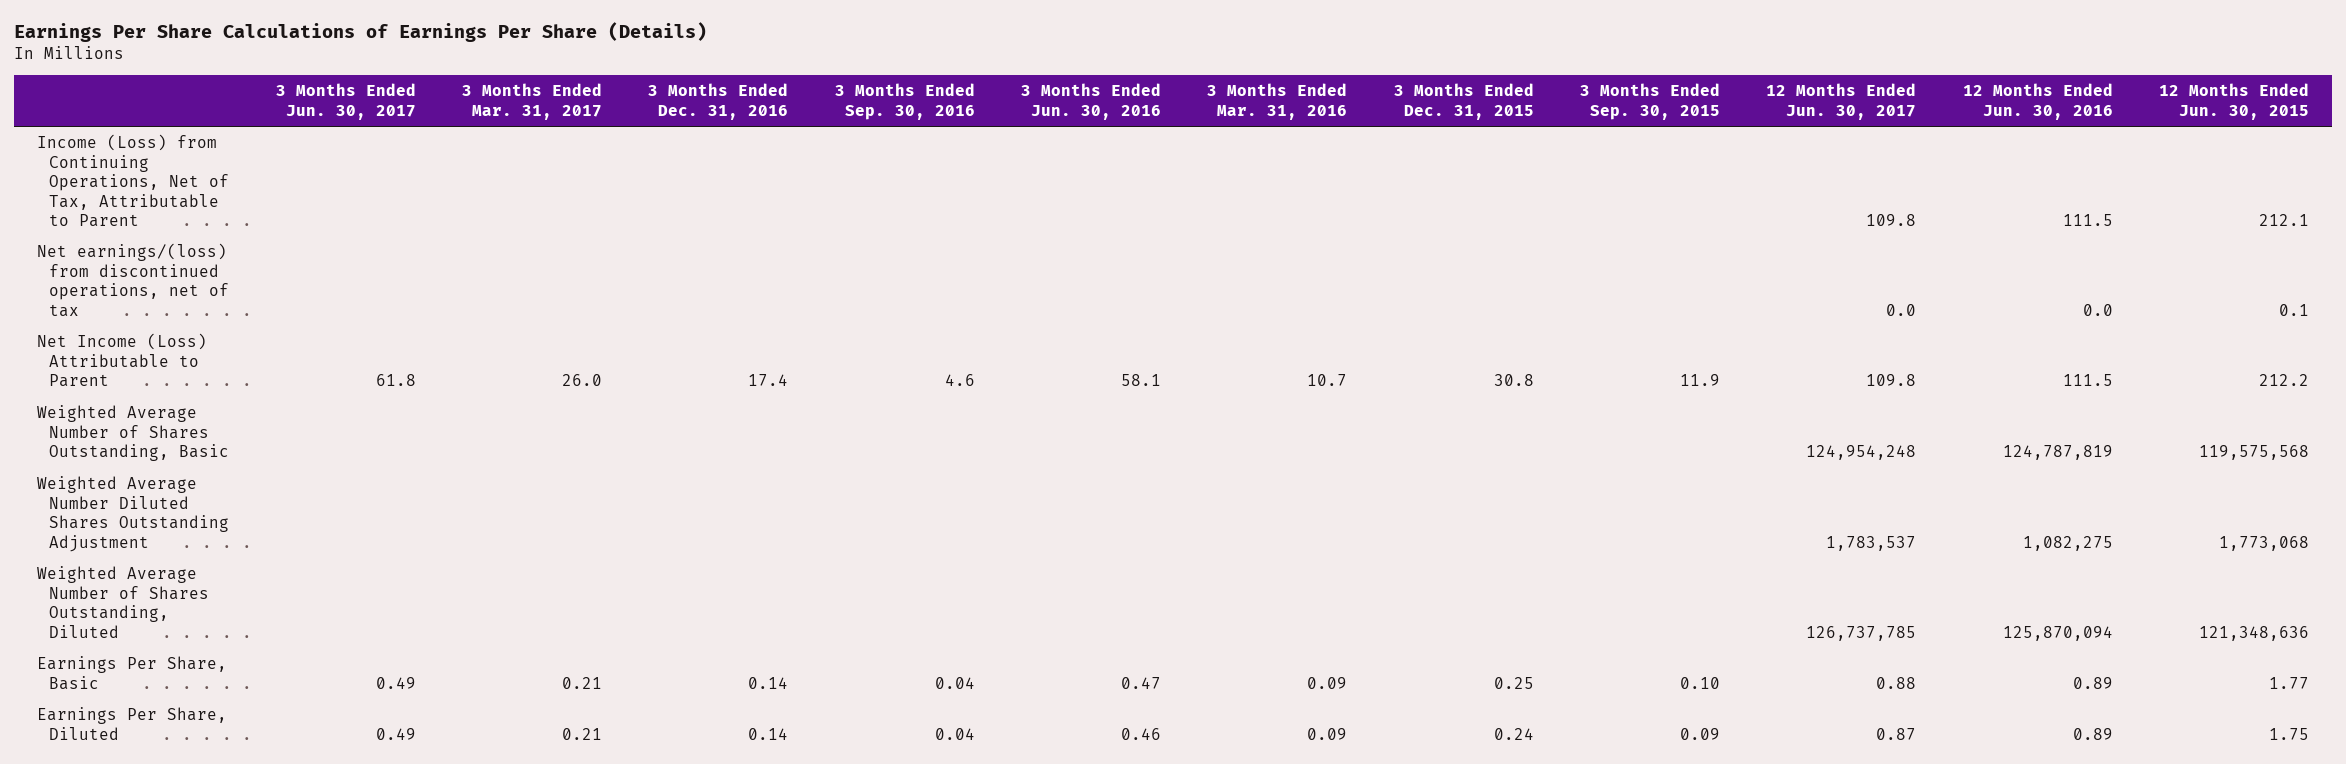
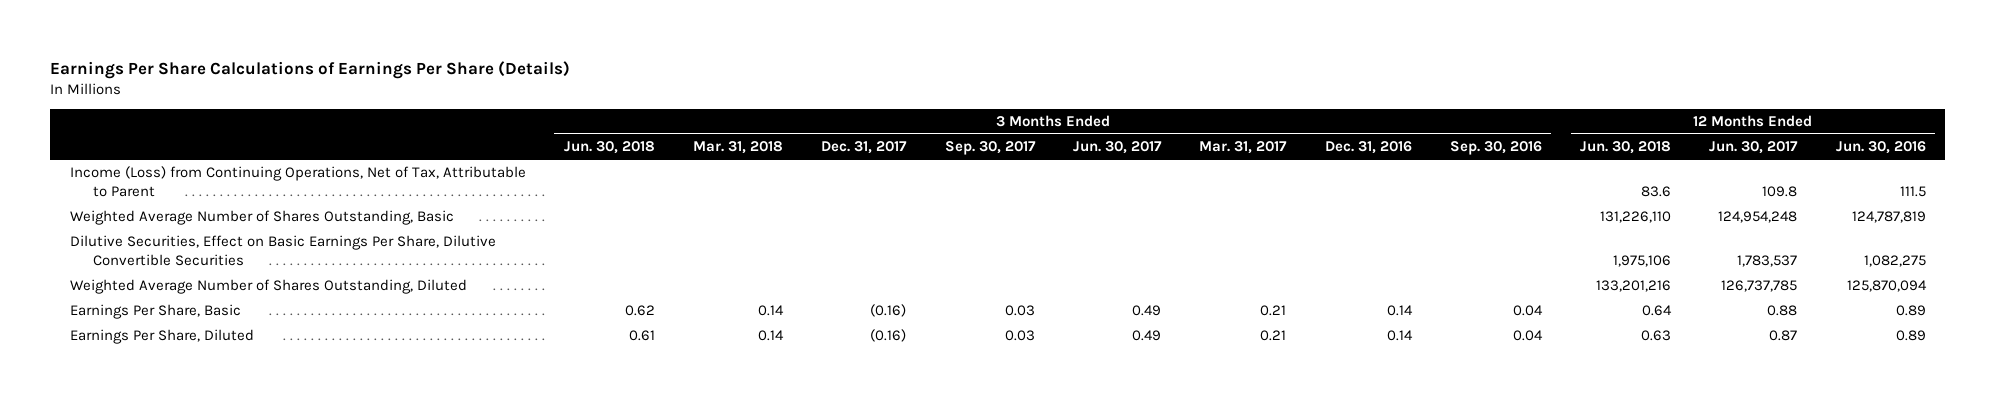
- | 3 Months Ended Jun. 30, 2017 | 3 Months Ended Mar. 31, 2017 | 3 Months Ended Dec. 31, 2016 | 3 Months Ended Sep. 30, 2016 | 3 Months Ended Jun. 30, 2016 | 3 Months Ended Mar. 31, 2016 | 3 Months Ended Dec. 31, 2015 | 3 Months Ended Sep. 30, 2015 | 12 Months Ended Jun. 30, 2017 | 12 Months Ended Jun. 30, 2016 | 12 Months Ended Jun. 30, 2015
+ | 3 Months Ended Jun. 30, 2018 | 3 Months Ended Mar. 31, 2018 | 3 Months Ended Dec. 31, 2017 | 3 Months Ended Sep. 30, 2017 | 3 Months Ended Jun. 30, 2017 | 3 Months Ended Mar. 31, 2017 | 3 Months Ended Dec. 31, 2016 | 3 Months Ended Sep. 30, 2016 | 12 Months Ended Jun. 30, 2018 | 12 Months Ended Jun. 30, 2017 | 12 Months Ended Jun. 30, 2016
- Net earnings/(loss) from discontinued operations, net of tax | | | | | | | | | 0.0 | 0.0 | 0.1
- Net Income (Loss) Attributable to Parent | 61.8 | 26.0 | 17.4 | 4.6 | 58.1 | 10.7 | 30.8 | 11.9 | 109.8 | 111.5 | 212.2
- Weighted Average Number Diluted Shares Outstanding Adjustment | | | | | | | | | 1,783,537 | 1,082,275 | 1,773,068
+ Dilutive Securities, Effect on Basic Earnings Per Share, Dilutive Convertible Securities | | | | | | | | | 1,975,106 | 1,783,537 | 1,082,275

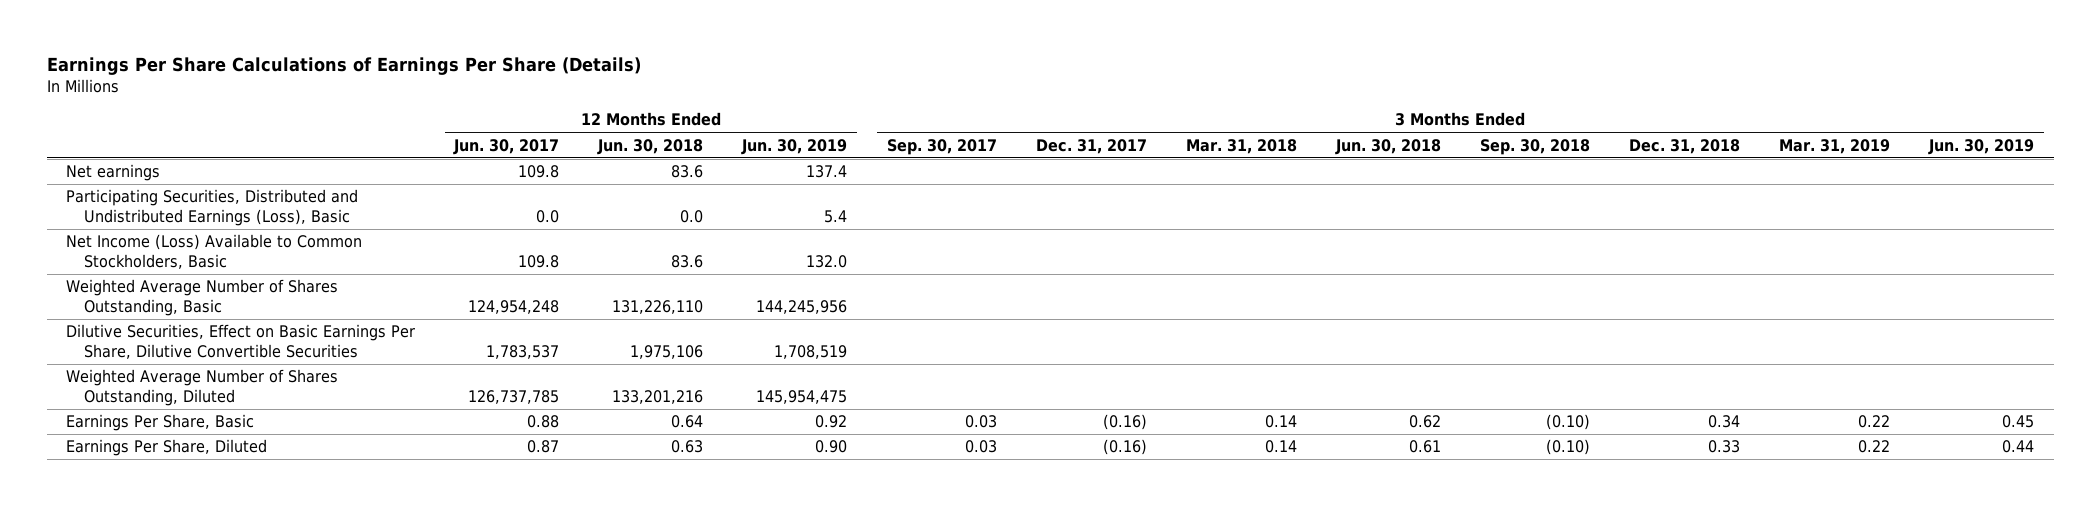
- | 3 Months Ended Jun. 30, 2018 | 3 Months Ended Mar. 31, 2018 | 3 Months Ended Dec. 31, 2017 | 3 Months Ended Sep. 30, 2017 | 3 Months Ended Jun. 30, 2017 | 3 Months Ended Mar. 31, 2017 | 3 Months Ended Dec. 31, 2016 | 3 Months Ended Sep. 30, 2016 | 12 Months Ended Jun. 30, 2018 | 12 Months Ended Jun. 30, 2017 | 12 Months Ended Jun. 30, 2016
+ | 12 Months Ended Jun. 30, 2017 | 12 Months Ended Jun. 30, 2018 | 12 Months Ended Jun. 30, 2019 | 3 Months Ended Sep. 30, 2017 | 3 Months Ended Dec. 31, 2017 | 3 Months Ended Mar. 31, 2018 | 3 Months Ended Jun. 30, 2018 | 3 Months Ended Sep. 30, 2018 | 3 Months Ended Dec. 31, 2018 | 3 Months Ended Mar. 31, 2019 | 3 Months Ended Jun. 30, 2019
- Income (Loss) from Continuing Operations, Net of Tax, Attributable to Parent | | | | | | | | | 83.6 | 109.8 | 111.5
+ Net earnings | 109.8 | 83.6 | 137.4 | | | | | | | |
+ Participating Securities, Distributed and Undistributed Earnings (Loss), Basic | 0.0 | 0.0 | 5.4 | | | | | | | |
+ Net Income (Loss) Available to Common Stockholders, Basic | 109.8 | 83.6 | 132.0 | | | | | | | |

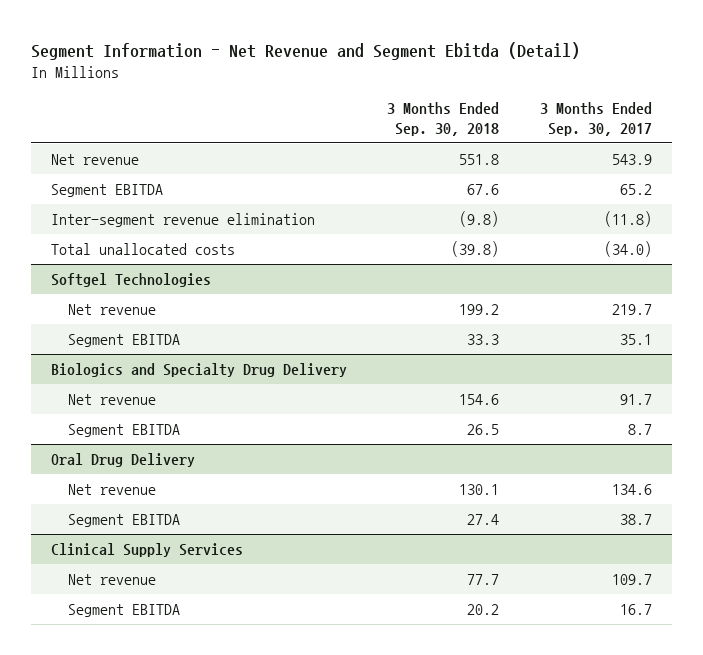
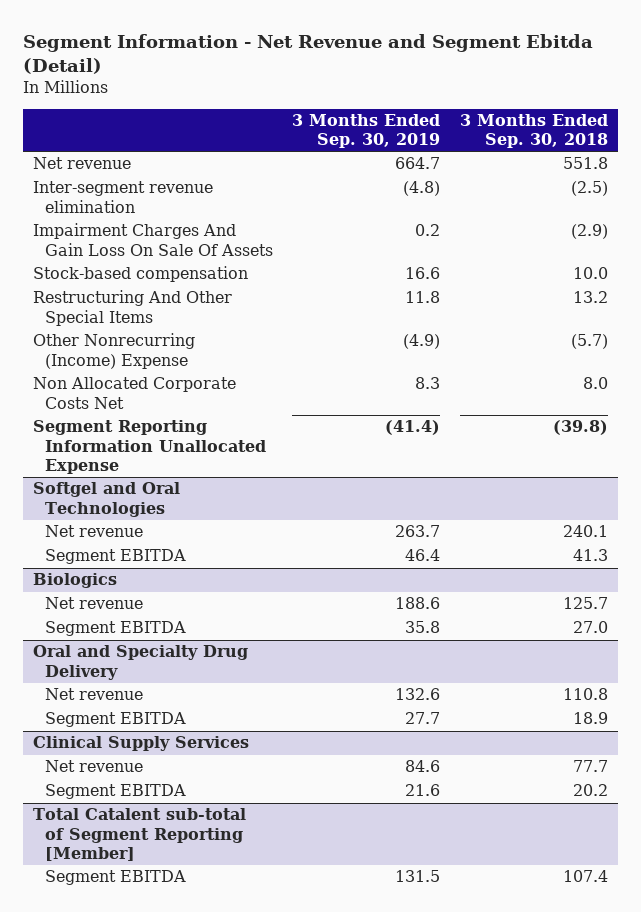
- | 3 Months Ended Sep. 30, 2018 | 3 Months Ended Sep. 30, 2017
+ | 3 Months Ended Sep. 30, 2019 | 3 Months Ended Sep. 30, 2018
- Segment EBITDA | 67.6 | 65.2
- Inter-segment revenue elimination | (9.8) | (11.8)
- Total unallocated costs | (39.8) | (34.0)
- Softgel Technologies
- Net revenue | 199.2 | 219.7
- Segment EBITDA | 33.3 | 35.1
- Biologics and Specialty Drug Delivery
- Net revenue | 154.6 | 91.7
- Segment EBITDA | 26.5 | 8.7
- Oral Drug Delivery
- Net revenue | 130.1 | 134.6
- Segment EBITDA | 27.4 | 38.7
+ Inter-segment revenue elimination | (4.8) | (2.5)
+ Impairment Charges And Gain Loss On Sale Of Assets | 0.2 | (2.9)
+ Stock-based compensation | 16.6 | 10.0
+ Restructuring And Other Special Items | 11.8 | 13.2
+ Other Nonrecurring (Income) Expense | (4.9) | (5.7)
+ Non Allocated Corporate Costs Net | 8.3 | 8.0
+ Segment Reporting Information Unallocated Expense | (41.4) | (39.8)
+ Softgel and Oral Technologies
+ Net revenue | 263.7 | 240.1
+ Segment EBITDA | 46.4 | 41.3
+ Biologics
+ Net revenue | 188.6 | 125.7
+ Segment EBITDA | 35.8 | 27.0
+ Oral and Specialty Drug Delivery
+ Net revenue | 132.6 | 110.8
+ Segment EBITDA | 27.7 | 18.9
+ Total Catalent sub-total of Segment Reporting [Member]
+ Segment EBITDA | 131.5 | 107.4

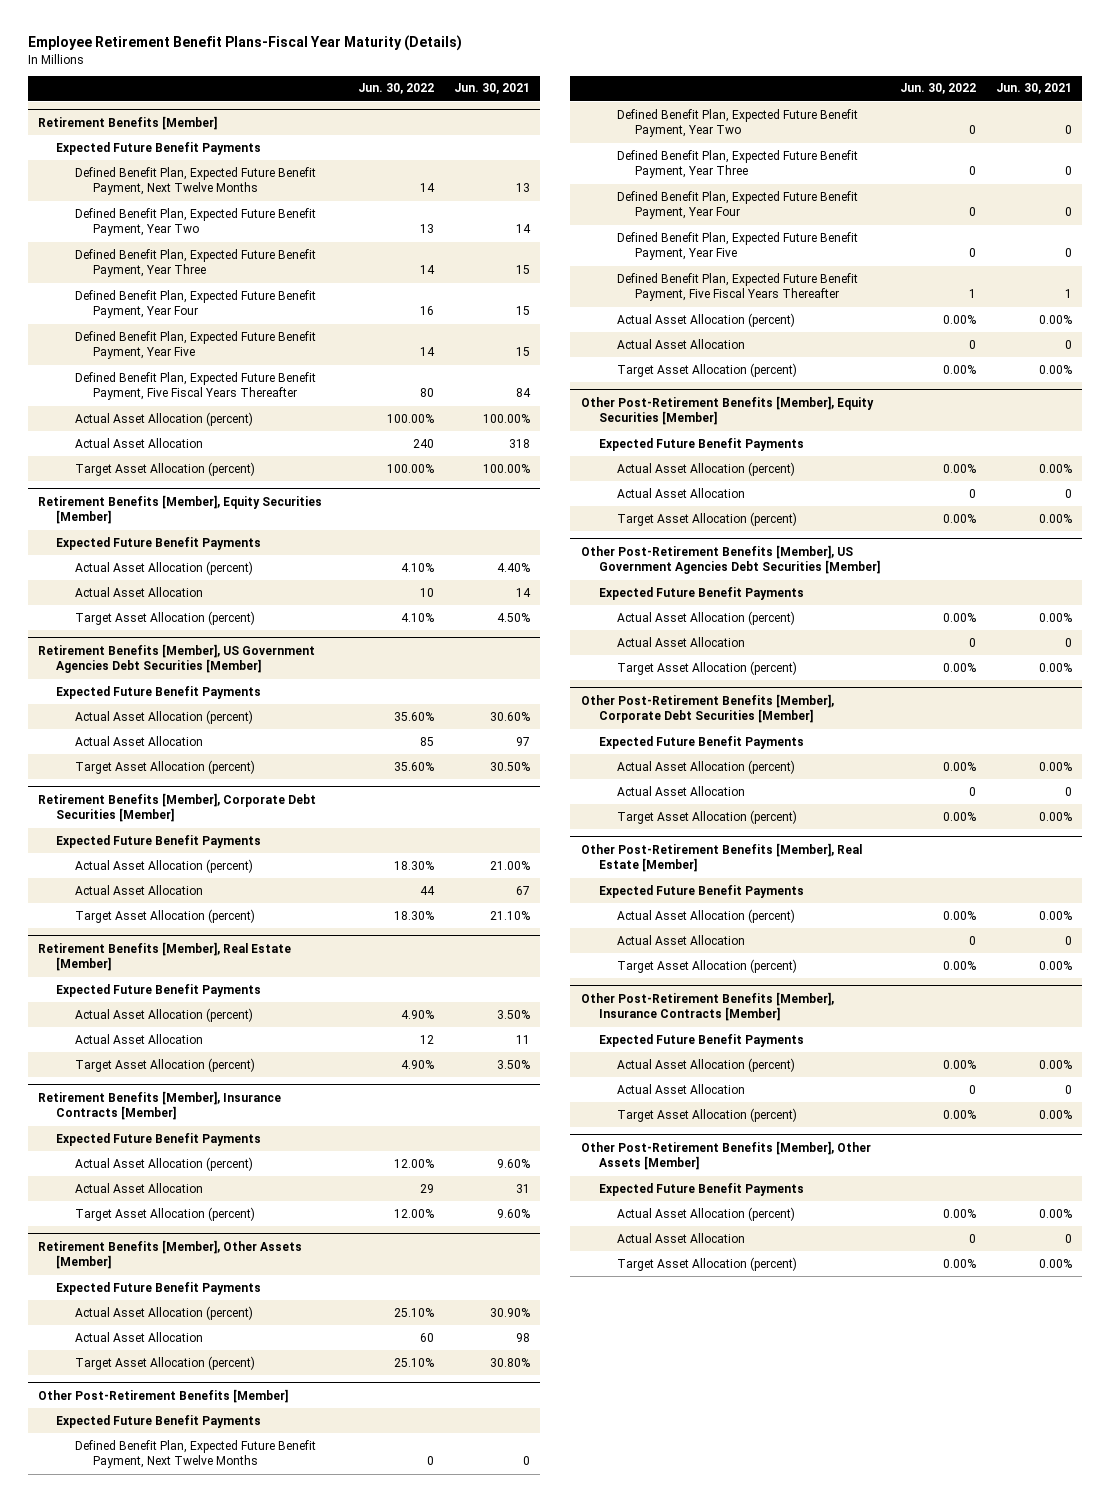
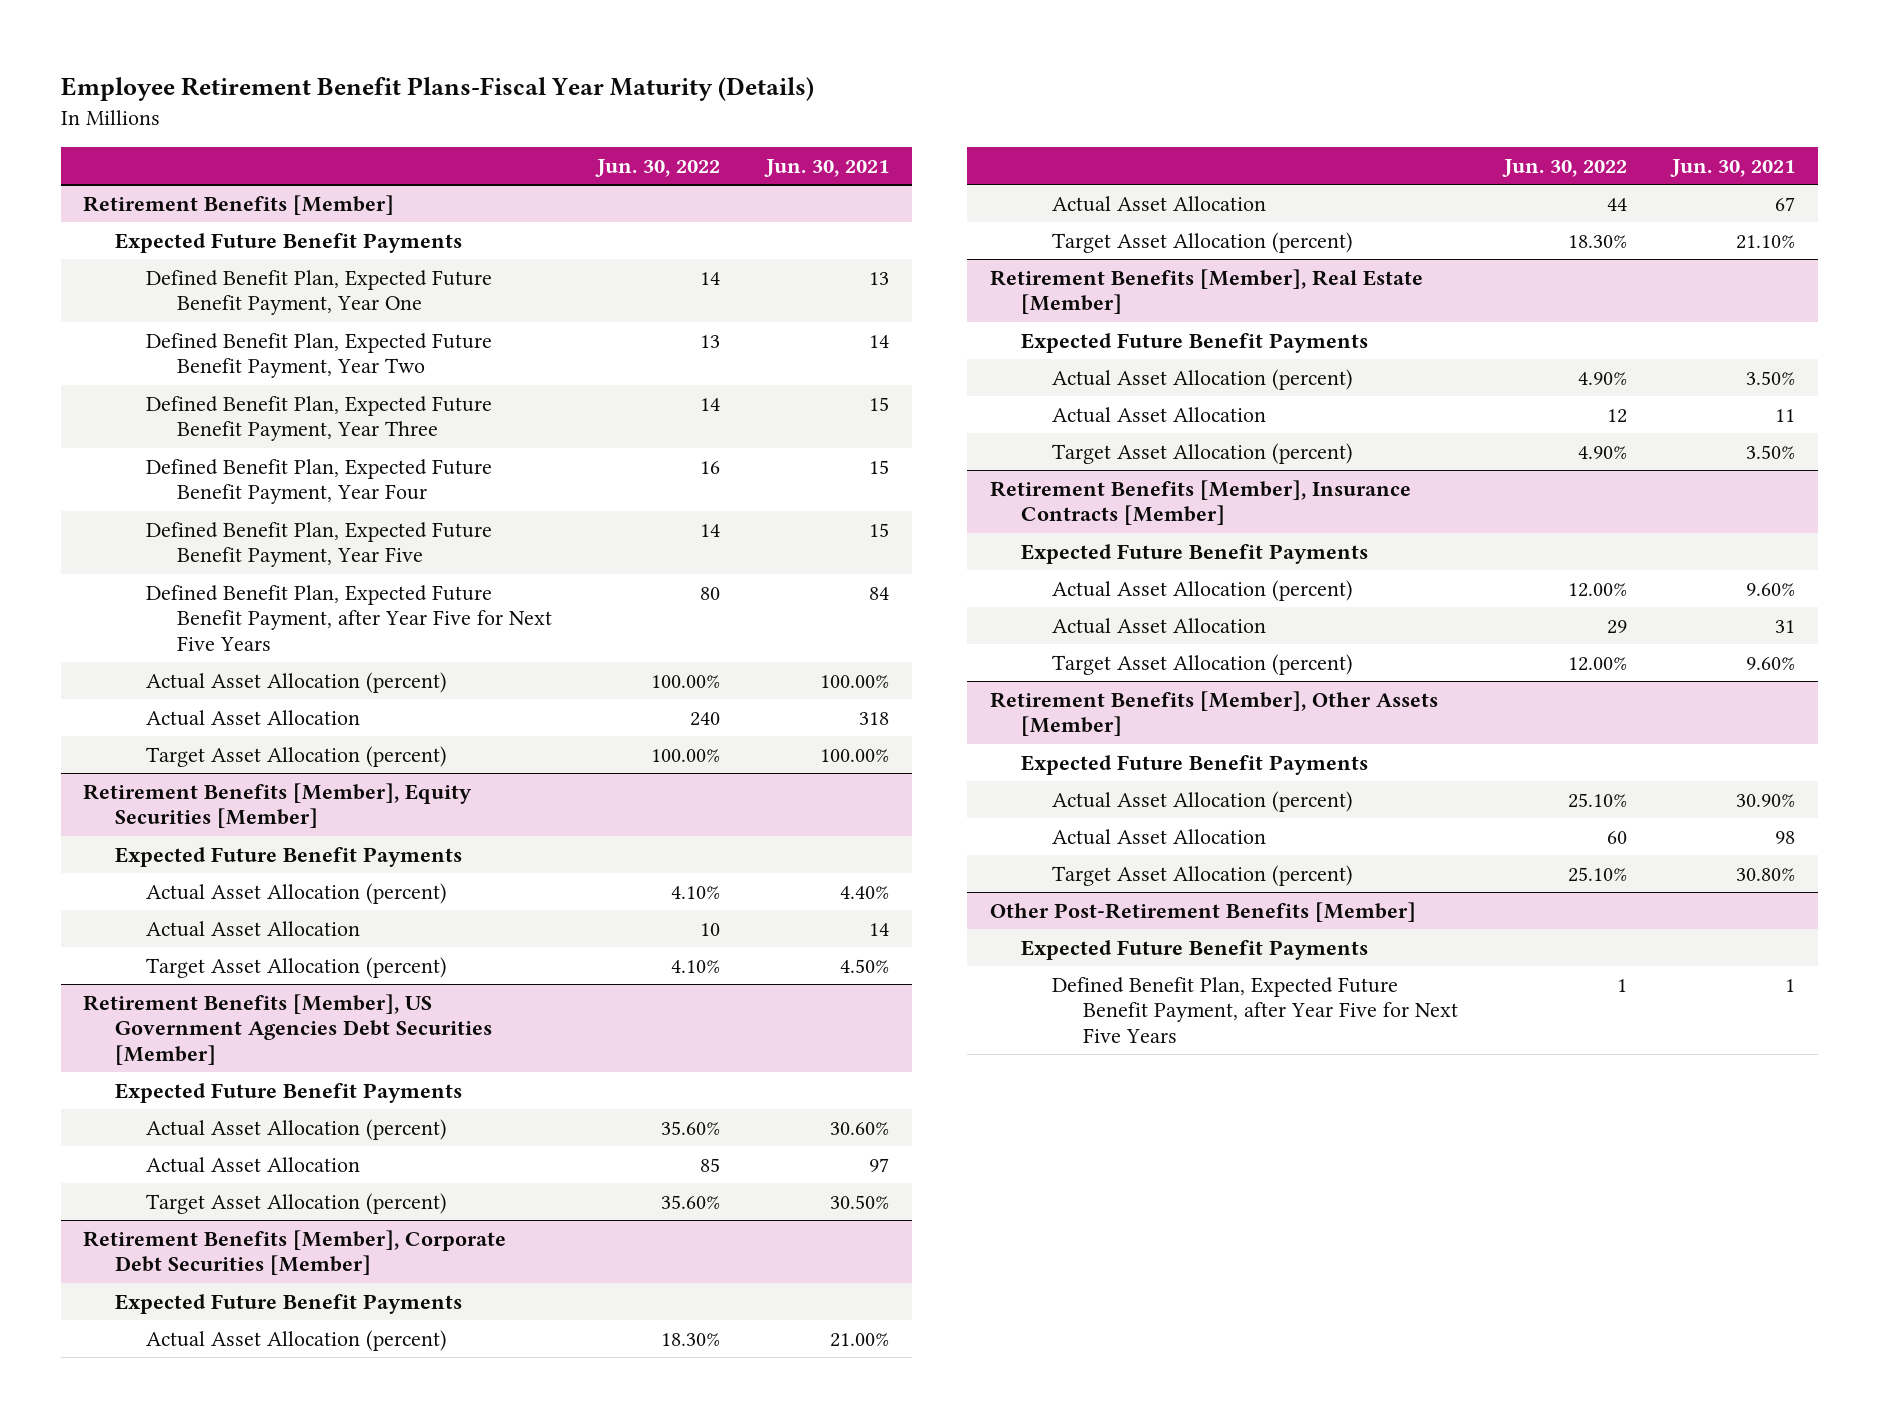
@ Retirement Benefits [Member]
- Defined Benefit Plan, Expected Future Benefit Payment, Next Twelve Months | 14 | 13
+ Defined Benefit Plan, Expected Future Benefit Payment, Year One | 14 | 13
- Defined Benefit Plan, Expected Future Benefit Payment, Five Fiscal Years Thereafter | 80 | 84
+ Defined Benefit Plan, Expected Future Benefit Payment, after Year Five for Next Five Years | 80 | 84
@ Other Post-Retirement Benefits [Member]
- Defined Benefit Plan, Expected Future Benefit Payment, Next Twelve Months | 0 | 0
- Defined Benefit Plan, Expected Future Benefit Payment, Year Two | 0 | 0
- Defined Benefit Plan, Expected Future Benefit Payment, Year Three | 0 | 0
- Defined Benefit Plan, Expected Future Benefit Payment, Year Four | 0 | 0
- Defined Benefit Plan, Expected Future Benefit Payment, Year Five | 0 | 0
- Defined Benefit Plan, Expected Future Benefit Payment, Five Fiscal Years Thereafter | 1 | 1
- Actual Asset Allocation (percent) | 0.00% | 0.00%
- Actual Asset Allocation | 0 | 0
- Target Asset Allocation (percent) | 0.00% | 0.00%
- Other Post-Retirement Benefits [Member], Equity Securities [Member]
- Expected Future Benefit Payments
- Actual Asset Allocation (percent) | 0.00% | 0.00%
- Actual Asset Allocation | 0 | 0
- Target Asset Allocation (percent) | 0.00% | 0.00%
- Other Post-Retirement Benefits [Member], US Government Agencies Debt Securities [Member]
- Expected Future Benefit Payments
- Actual Asset Allocation (percent) | 0.00% | 0.00%
- Actual Asset Allocation | 0 | 0
- Target Asset Allocation (percent) | 0.00% | 0.00%
- Other Post-Retirement Benefits [Member], Corporate Debt Securities [Member]
- Expected Future Benefit Payments
- Actual Asset Allocation (percent) | 0.00% | 0.00%
- Actual Asset Allocation | 0 | 0
- Target Asset Allocation (percent) | 0.00% | 0.00%
- Other Post-Retirement Benefits [Member], Real Estate [Member]
- Expected Future Benefit Payments
- Actual Asset Allocation (percent) | 0.00% | 0.00%
- Actual Asset Allocation | 0 | 0
- Target Asset Allocation (percent) | 0.00% | 0.00%
- Other Post-Retirement Benefits [Member], Insurance Contracts [Member]
- Expected Future Benefit Payments
- Actual Asset Allocation (percent) | 0.00% | 0.00%
- Actual Asset Allocation | 0 | 0
- Target Asset Allocation (percent) | 0.00% | 0.00%
- Other Post-Retirement Benefits [Member], Other Assets [Member]
- Expected Future Benefit Payments
- Actual Asset Allocation (percent) | 0.00% | 0.00%
- Actual Asset Allocation | 0 | 0
- Target Asset Allocation (percent) | 0.00% | 0.00%
@ Other Post-Retirement Benefits [Member]
+ Defined Benefit Plan, Expected Future Benefit Payment, after Year Five for Next Five Years | 1 | 1

